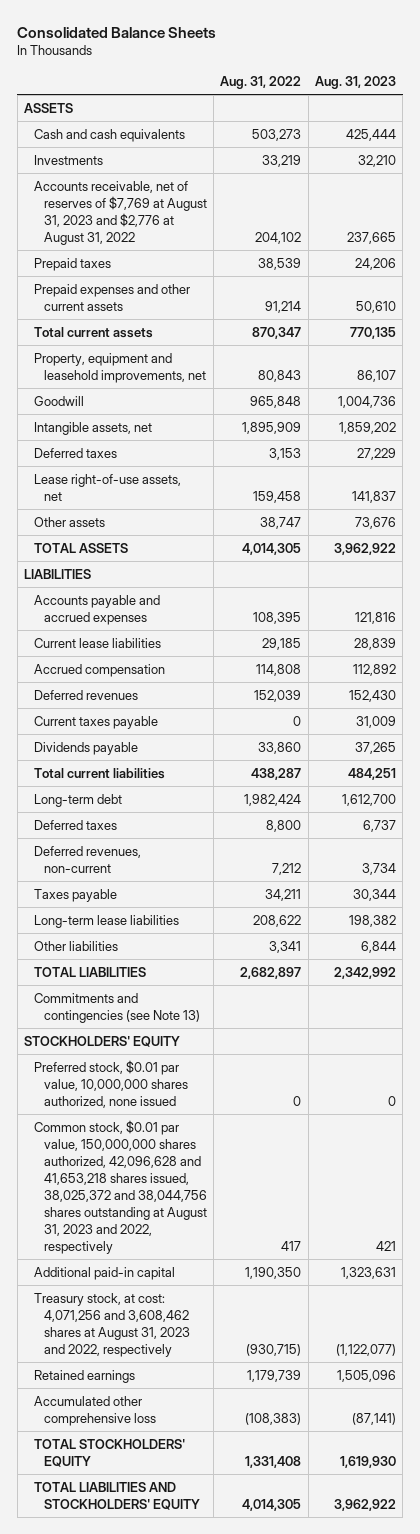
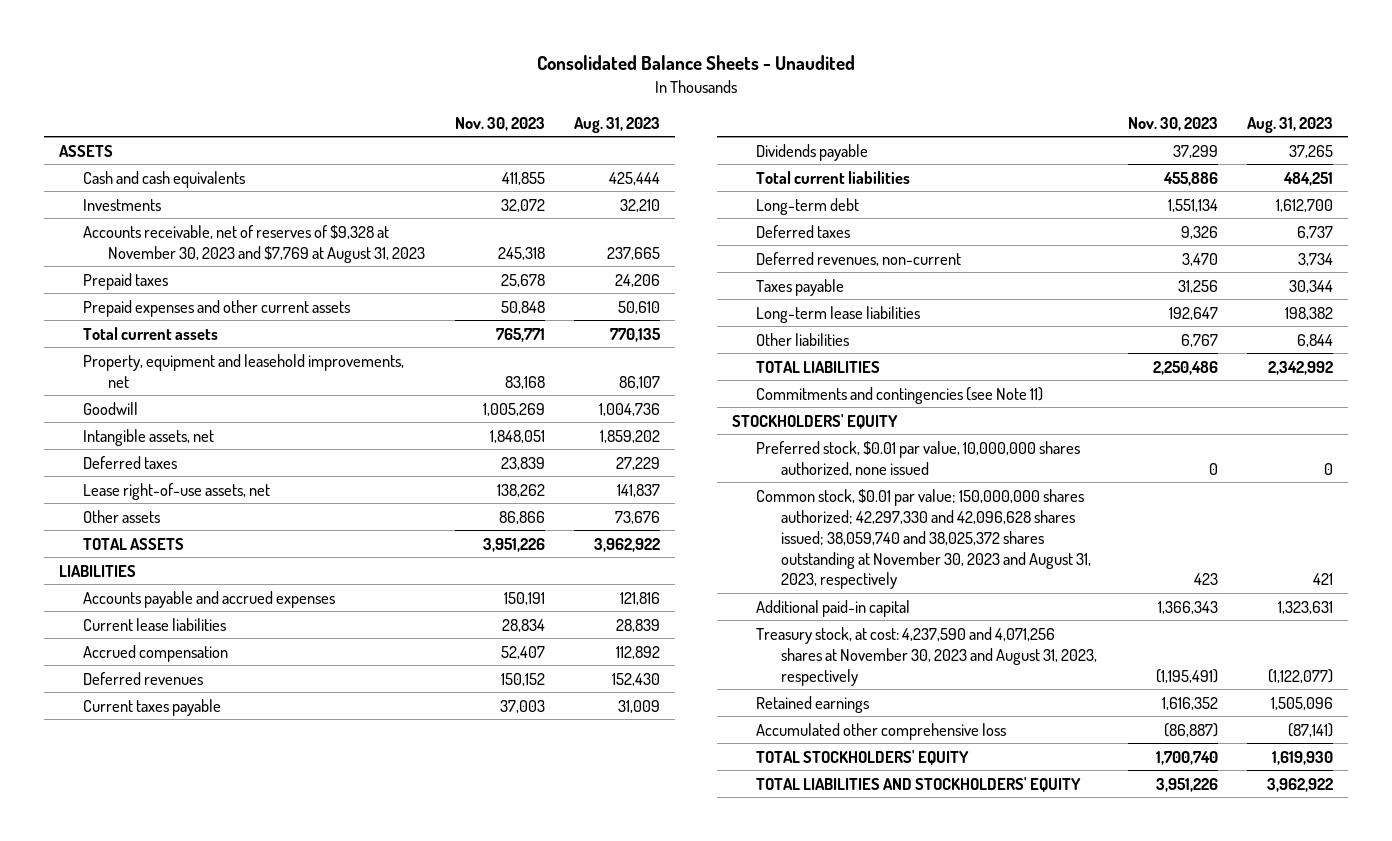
- Consolidated Balance Sheets
+ Consolidated Balance Sheets - Unaudited
- | Aug. 31, 2022 | Aug. 31, 2023
+ | Nov. 30, 2023 | Aug. 31, 2023
- Accounts receivable, net of reserves of $7,769 at August 31, 2023 and $2,776 at August 31, 2022 | 204,102 | 237,665
+ Accounts receivable, net of reserves of $9,328 at November 30, 2023 and $7,769 at August 31, 2023 | 245,318 | 237,665
- Commitments and contingencies (see Note 13)
+ Commitments and contingencies (see Note 11)
- Common stock, $0.01 par value, 150,000,000 shares authorized, 42,096,628 and 41,653,218 shares issued, 38,025,372 and 38,044,756 shares outstanding at August 31, 2023 and 2022, respectively | 417 | 421
+ Common stock, $0.01 par value; 150,000,000 shares authorized; 42,297,330 and 42,096,628 shares issued; 38,059,740 and 38,025,372 shares outstanding at November 30, 2023 and August 31, 2023, respectively | 423 | 421
- Treasury stock, at cost: 4,071,256 and 3,608,462 shares at August 31, 2023 and 2022, respectively | (930,715) | (1,122,077)
+ Treasury stock, at cost: 4,237,590 and 4,071,256 shares at November 30, 2023 and August 31, 2023, respectively | (1,195,491) | (1,122,077)

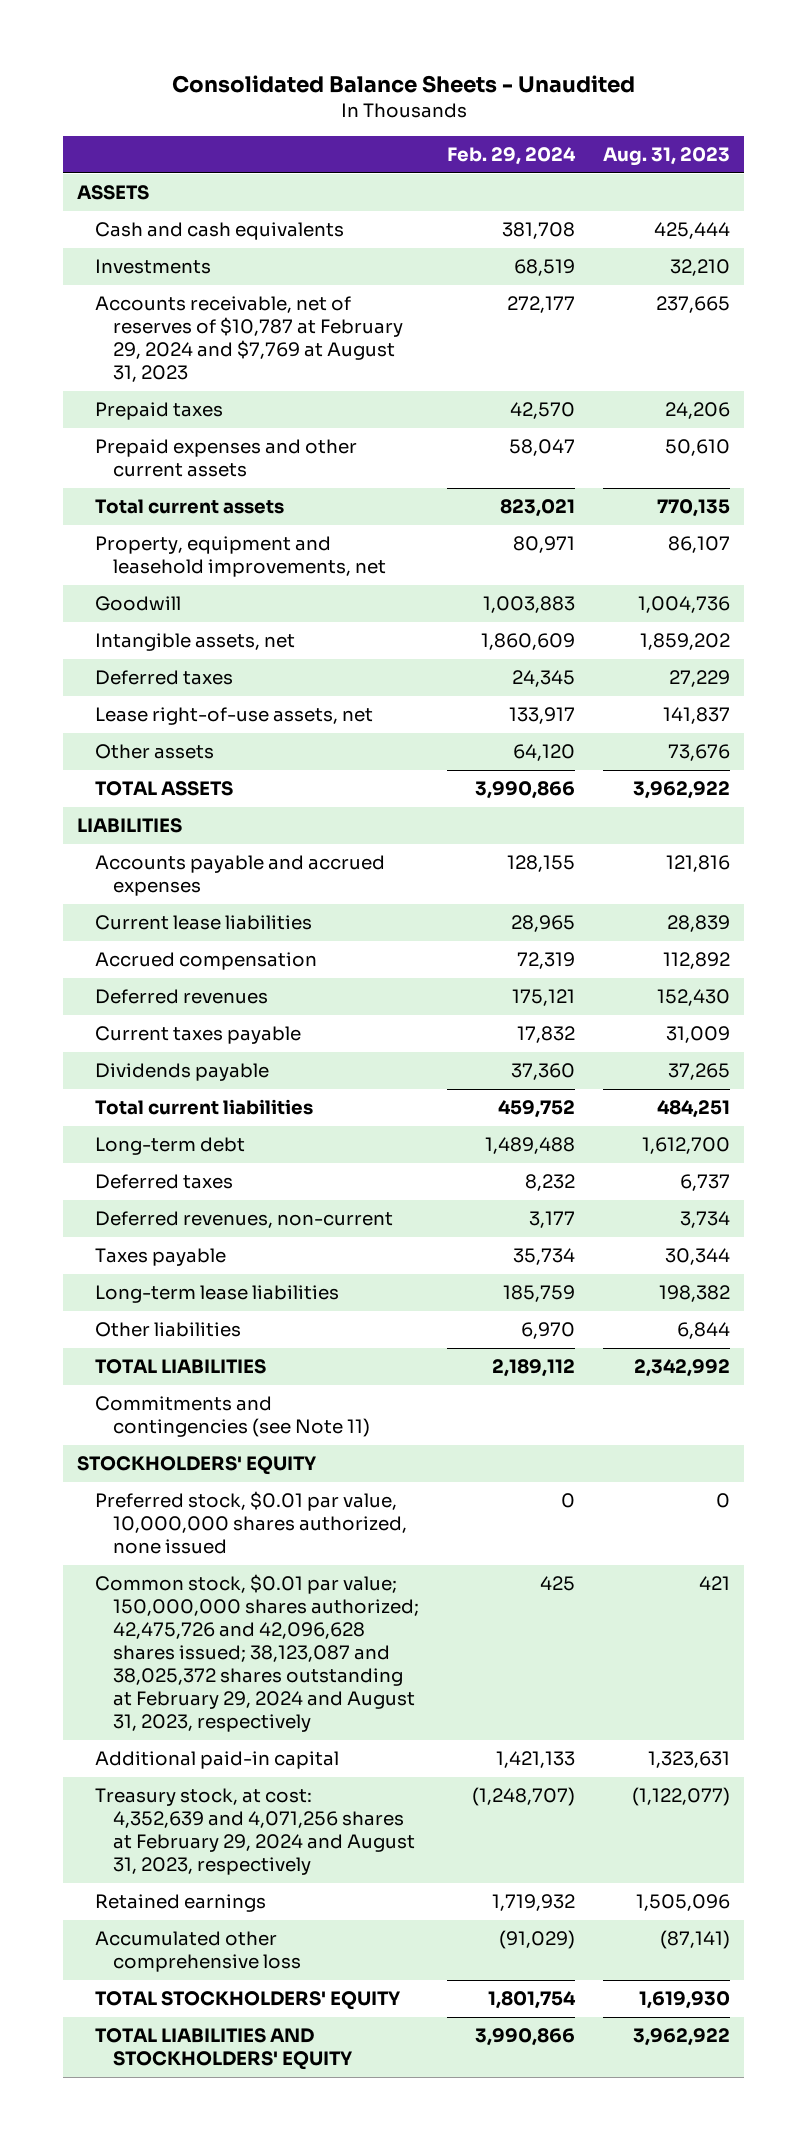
- | Nov. 30, 2023 | Aug. 31, 2023
+ | Feb. 29, 2024 | Aug. 31, 2023
- Accounts receivable, net of reserves of $9,328 at November 30, 2023 and $7,769 at August 31, 2023 | 245,318 | 237,665
+ Accounts receivable, net of reserves of $10,787 at February 29, 2024 and $7,769 at August 31, 2023 | 272,177 | 237,665
- Common stock, $0.01 par value; 150,000,000 shares authorized; 42,297,330 and 42,096,628 shares issued; 38,059,740 and 38,025,372 shares outstanding at November 30, 2023 and August 31, 2023, respectively | 423 | 421
+ Common stock, $0.01 par value; 150,000,000 shares authorized; 42,475,726 and 42,096,628 shares issued; 38,123,087 and 38,025,372 shares outstanding at February 29, 2024 and August 31, 2023, respectively | 425 | 421
- Treasury stock, at cost: 4,237,590 and 4,071,256 shares at November 30, 2023 and August 31, 2023, respectively | (1,195,491) | (1,122,077)
+ Treasury stock, at cost: 4,352,639 and 4,071,256 shares at February 29, 2024 and August 31, 2023, respectively | (1,248,707) | (1,122,077)

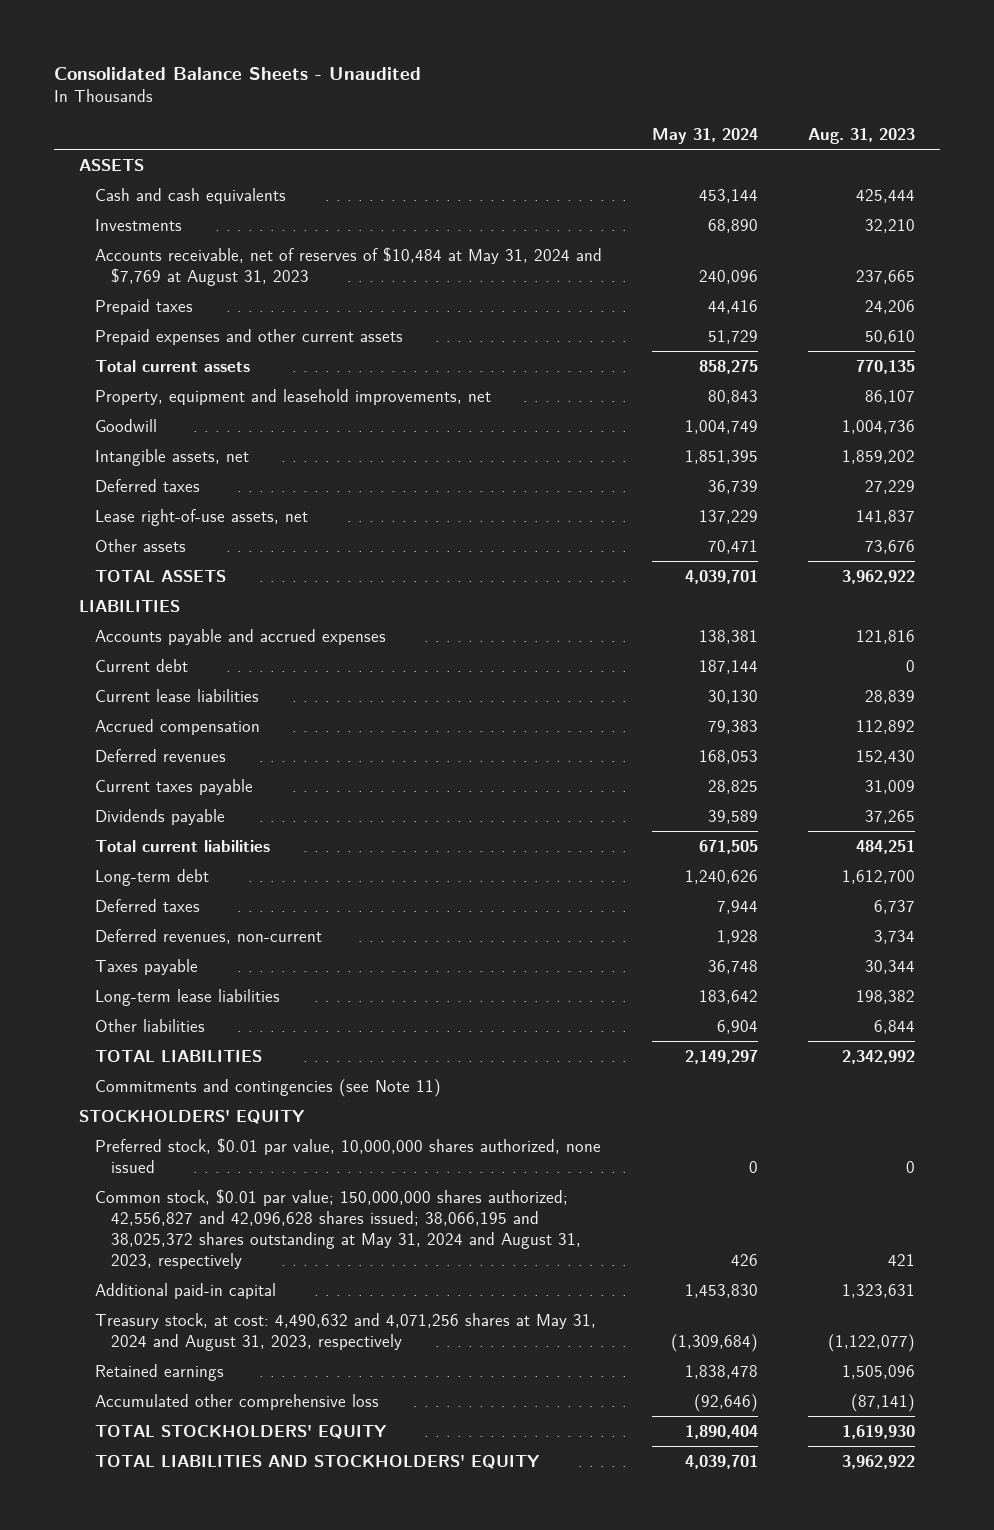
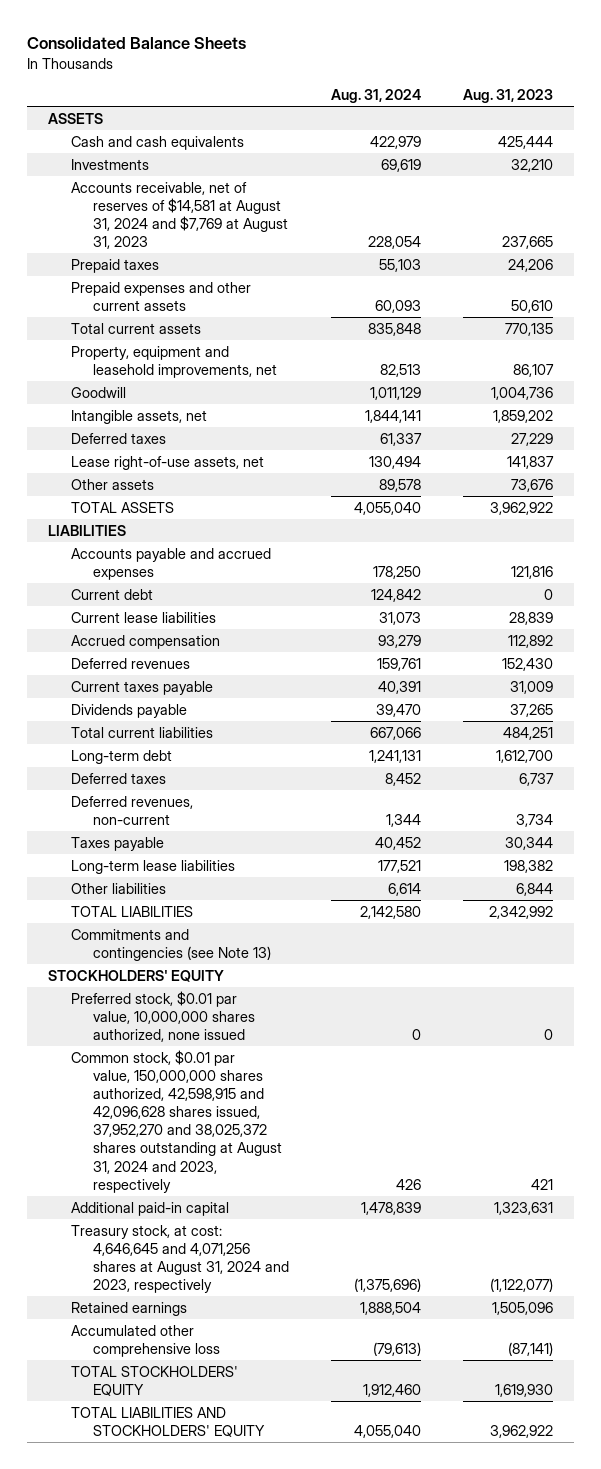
- Consolidated Balance Sheets - Unaudited
+ Consolidated Balance Sheets
- | May 31, 2024 | Aug. 31, 2023
+ | Aug. 31, 2024 | Aug. 31, 2023
- Accounts receivable, net of reserves of $10,484 at May 31, 2024 and $7,769 at August 31, 2023 | 240,096 | 237,665
+ Accounts receivable, net of reserves of $14,581 at August 31, 2024 and $7,769 at August 31, 2023 | 228,054 | 237,665
- Commitments and contingencies (see Note 11)
+ Commitments and contingencies (see Note 13)
- Common stock, $0.01 par value; 150,000,000 shares authorized; 42,556,827 and 42,096,628 shares issued; 38,066,195 and 38,025,372 shares outstanding at May 31, 2024 and August 31, 2023, respectively | 426 | 421
+ Common stock, $0.01 par value, 150,000,000 shares authorized, 42,598,915 and 42,096,628 shares issued, 37,952,270 and 38,025,372 shares outstanding at August 31, 2024 and 2023, respectively | 426 | 421
- Treasury stock, at cost: 4,490,632 and 4,071,256 shares at May 31, 2024 and August 31, 2023, respectively | (1,309,684) | (1,122,077)
+ Treasury stock, at cost: 4,646,645 and 4,071,256 shares at August 31, 2024 and 2023, respectively | (1,375,696) | (1,122,077)

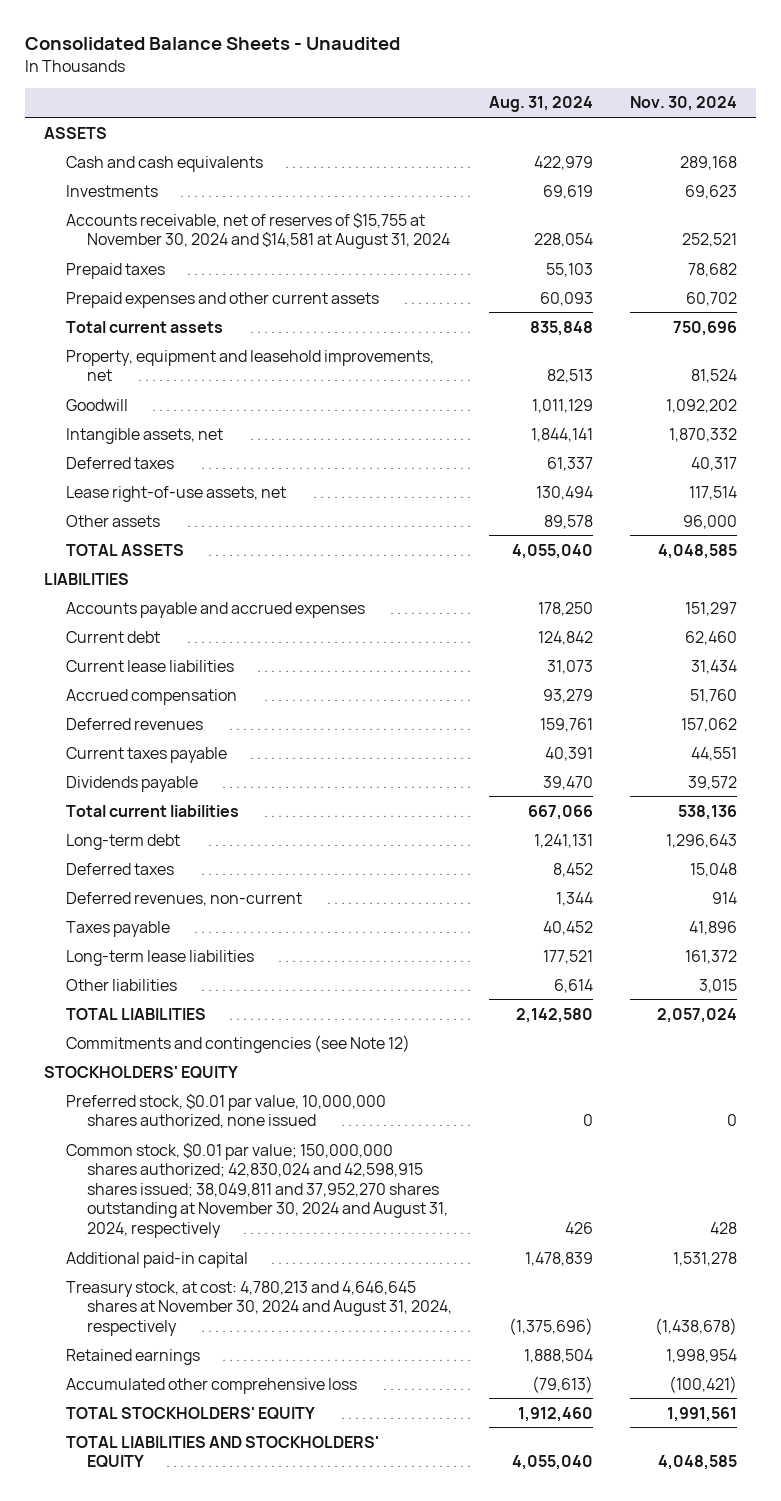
- Consolidated Balance Sheets
+ Consolidated Balance Sheets - Unaudited
- | Aug. 31, 2024 | Aug. 31, 2023
+ | Aug. 31, 2024 | Nov. 30, 2024
- Accounts receivable, net of reserves of $14,581 at August 31, 2024 and $7,769 at August 31, 2023 | 228,054 | 237,665
+ Accounts receivable, net of reserves of $15,755 at November 30, 2024 and $14,581 at August 31, 2024 | 228,054 | 252,521
- Commitments and contingencies (see Note 13)
+ Commitments and contingencies (see Note 12)
- Common stock, $0.01 par value, 150,000,000 shares authorized, 42,598,915 and 42,096,628 shares issued, 37,952,270 and 38,025,372 shares outstanding at August 31, 2024 and 2023, respectively | 426 | 421
+ Common stock, $0.01 par value; 150,000,000 shares authorized; 42,830,024 and 42,598,915 shares issued; 38,049,811 and 37,952,270 shares outstanding at November 30, 2024 and August 31, 2024, respectively | 426 | 428
- Treasury stock, at cost: 4,646,645 and 4,071,256 shares at August 31, 2024 and 2023, respectively | (1,375,696) | (1,122,077)
+ Treasury stock, at cost: 4,780,213 and 4,646,645 shares at November 30, 2024 and August 31, 2024, respectively | (1,375,696) | (1,438,678)

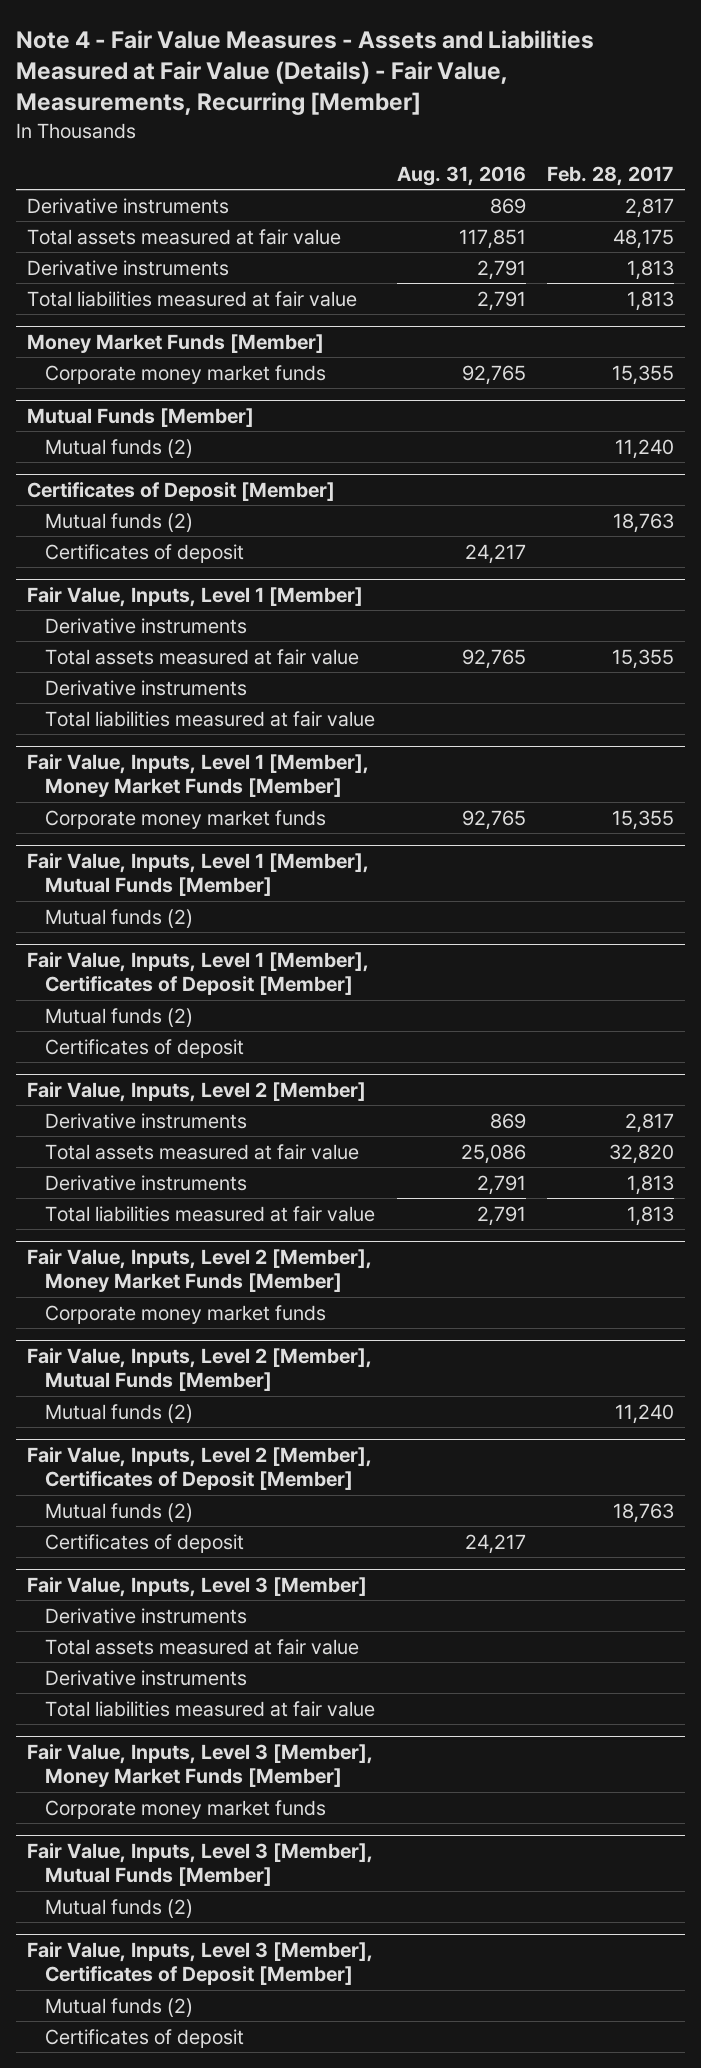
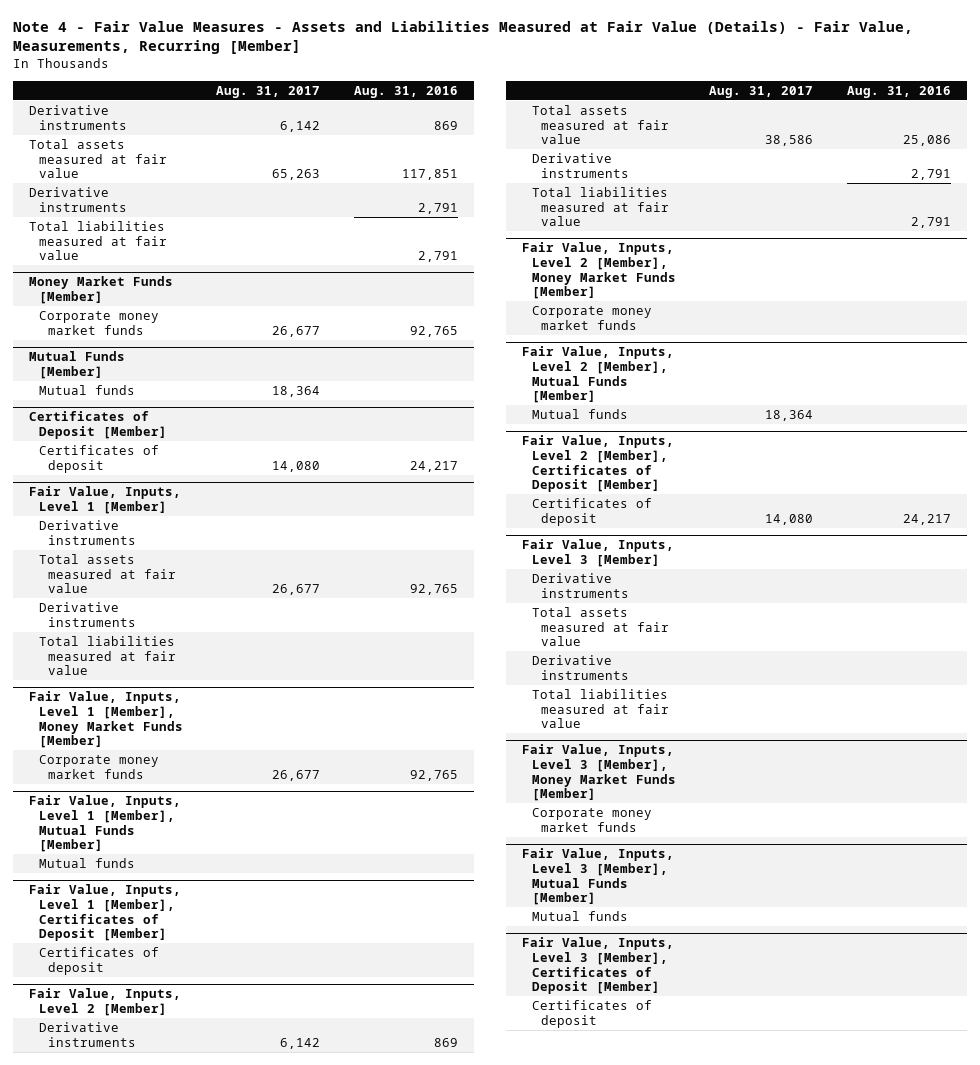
- | Aug. 31, 2016 | Feb. 28, 2017
+ | Aug. 31, 2017 | Aug. 31, 2016
@ Mutual Funds [Member]
- Mutual funds (2) | | 11,240
+ Mutual funds | 18,364 |
@ Certificates of Deposit [Member]
- Mutual funds (2) | | 18,763
@ Fair Value, Inputs, Level 1 [Member], Mutual Funds [Member]
- Mutual funds (2)
+ Mutual funds
@ Fair Value, Inputs, Level 1 [Member], Certificates of Deposit [Member]
- Mutual funds (2)
@ Fair Value, Inputs, Level 2 [Member], Mutual Funds [Member]
- Mutual funds (2) | | 11,240
+ Mutual funds | 18,364 |
@ Fair Value, Inputs, Level 2 [Member], Certificates of Deposit [Member]
- Mutual funds (2) | | 18,763
@ Fair Value, Inputs, Level 3 [Member], Mutual Funds [Member]
- Mutual funds (2)
+ Mutual funds
@ Fair Value, Inputs, Level 3 [Member], Certificates of Deposit [Member]
- Mutual funds (2)

